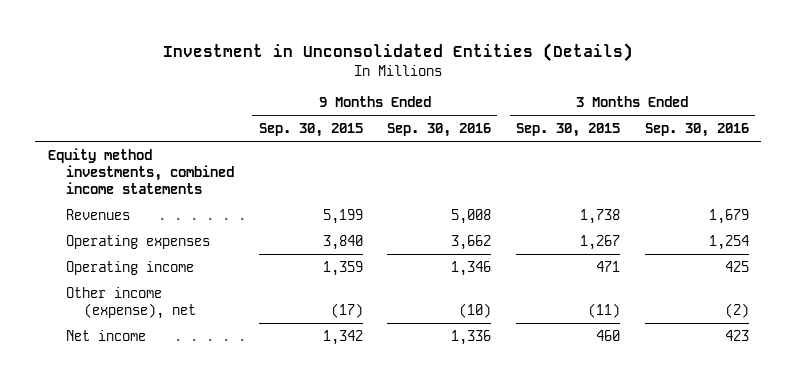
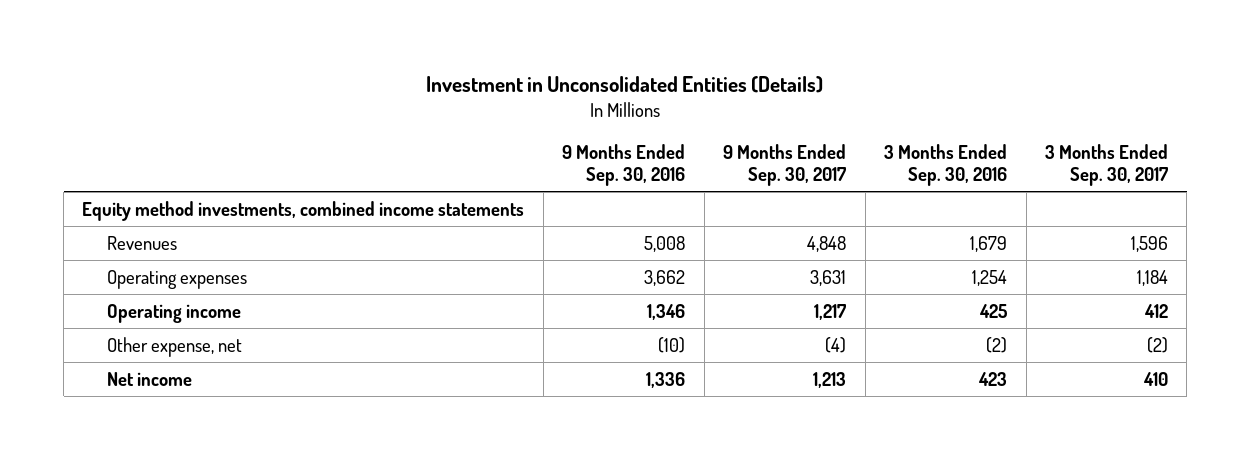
- | 9 Months Ended Sep. 30, 2015 | 9 Months Ended Sep. 30, 2016 | 3 Months Ended Sep. 30, 2015 | 3 Months Ended Sep. 30, 2016
+ | 9 Months Ended Sep. 30, 2016 | 9 Months Ended Sep. 30, 2017 | 3 Months Ended Sep. 30, 2016 | 3 Months Ended Sep. 30, 2017
- Other income (expense), net | (17) | (10) | (11) | (2)
+ Other expense, net | (10) | (4) | (2) | (2)

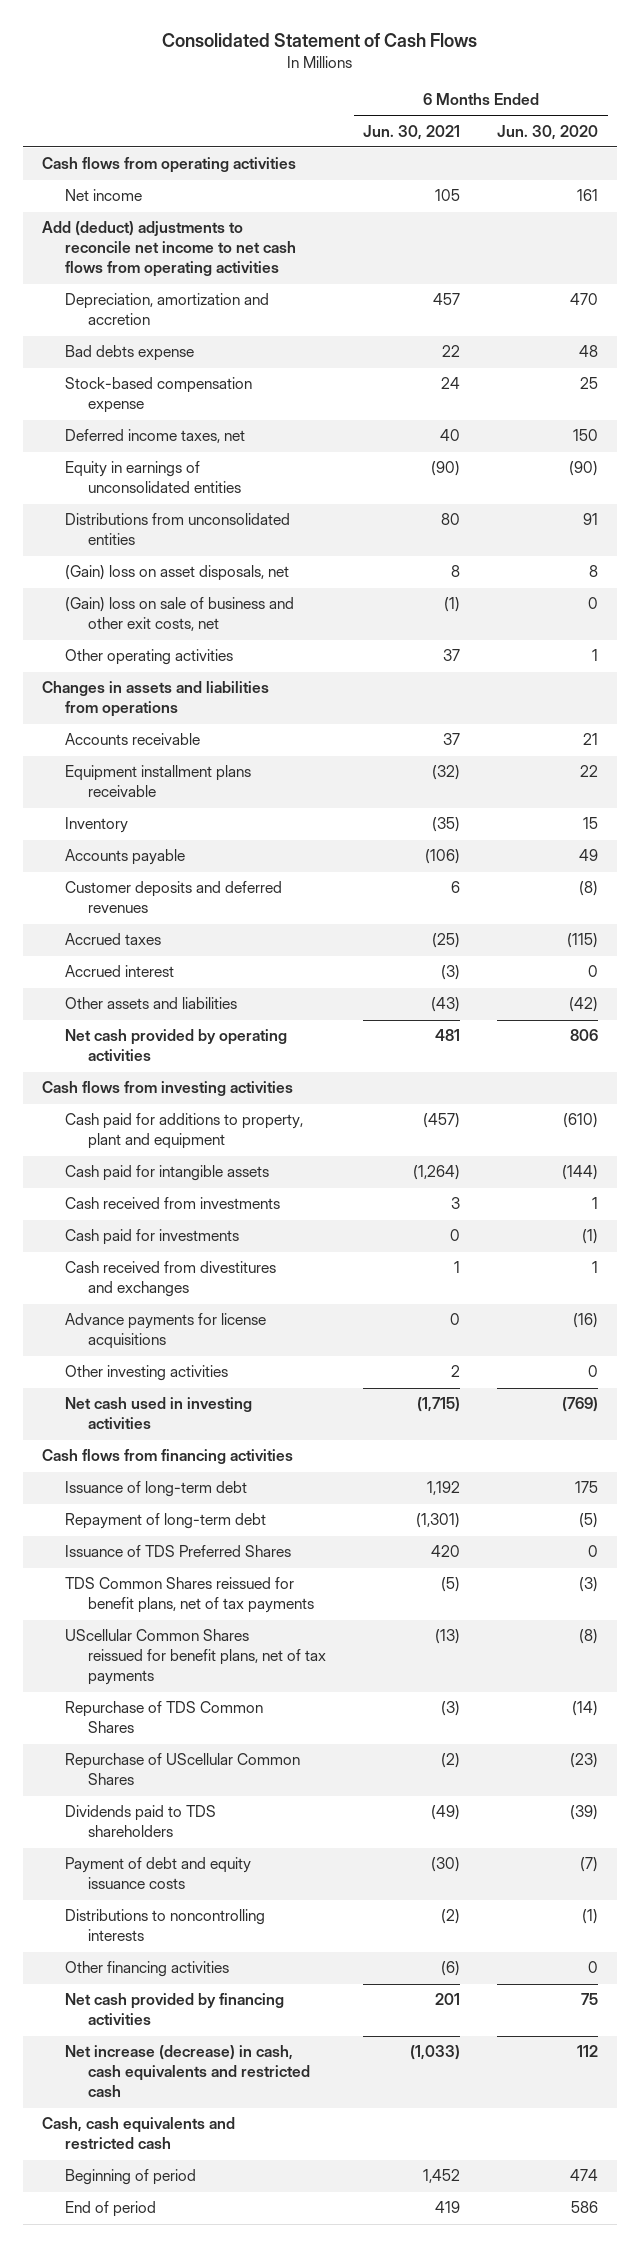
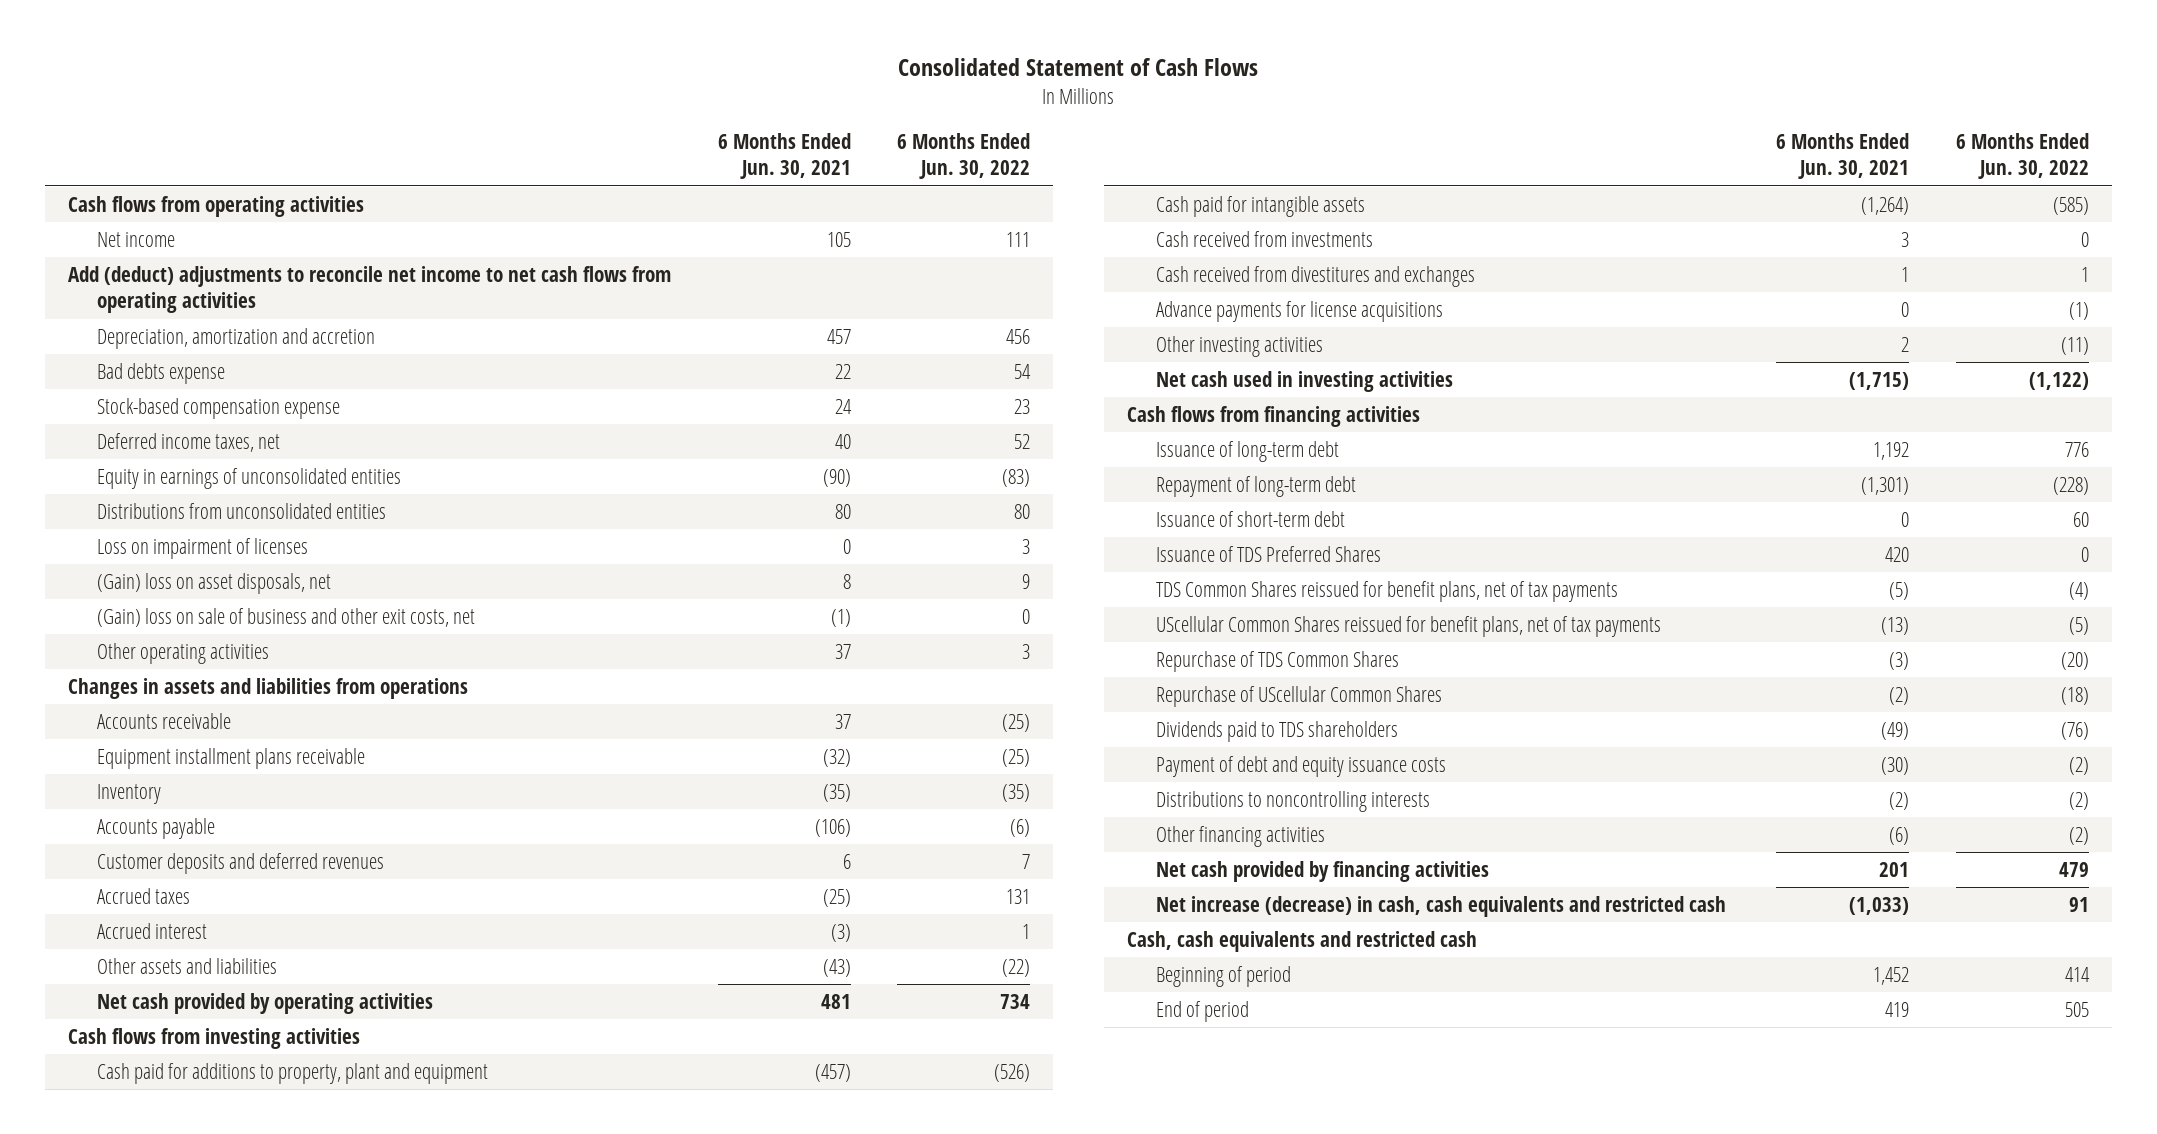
- | 6 Months Ended Jun. 30, 2021 | 6 Months Ended Jun. 30, 2020
+ | 6 Months Ended Jun. 30, 2021 | 6 Months Ended Jun. 30, 2022
+ Loss on impairment of licenses | 0 | 3
- Cash paid for investments | 0 | (1)
+ Issuance of short-term debt | 0 | 60

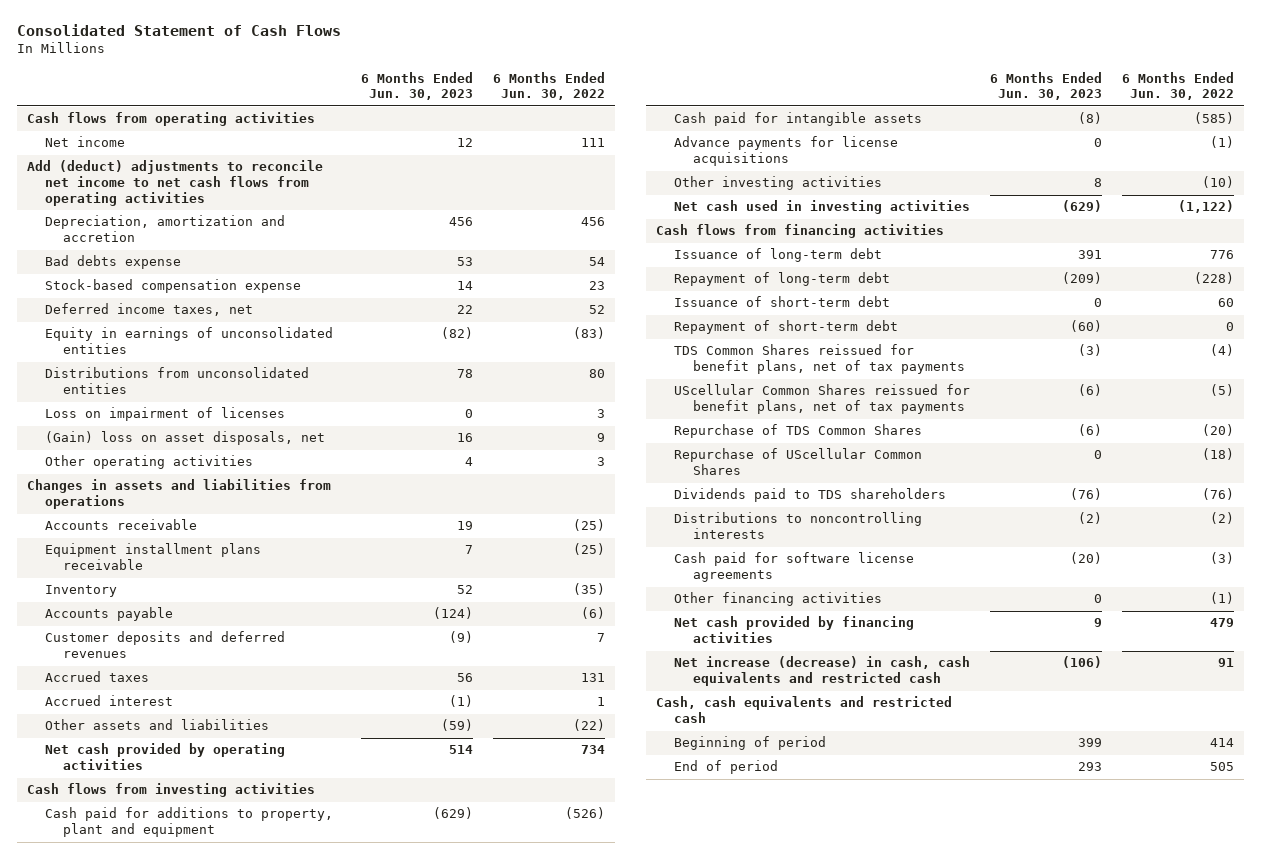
- | 6 Months Ended Jun. 30, 2021 | 6 Months Ended Jun. 30, 2022
+ | 6 Months Ended Jun. 30, 2023 | 6 Months Ended Jun. 30, 2022
- (Gain) loss on sale of business and other exit costs, net | (1) | 0
- Cash received from investments | 3 | 0
- Cash received from divestitures and exchanges | 1 | 1
- Other investing activities | 2 | (11)
+ Other investing activities | 8 | (10)
- Issuance of TDS Preferred Shares | 420 | 0
+ Repayment of short-term debt | (60) | 0
- Payment of debt and equity issuance costs | (30) | (2)
- Other financing activities | (6) | (2)
+ Cash paid for software license agreements | (20) | (3)
+ Other financing activities | 0 | (1)

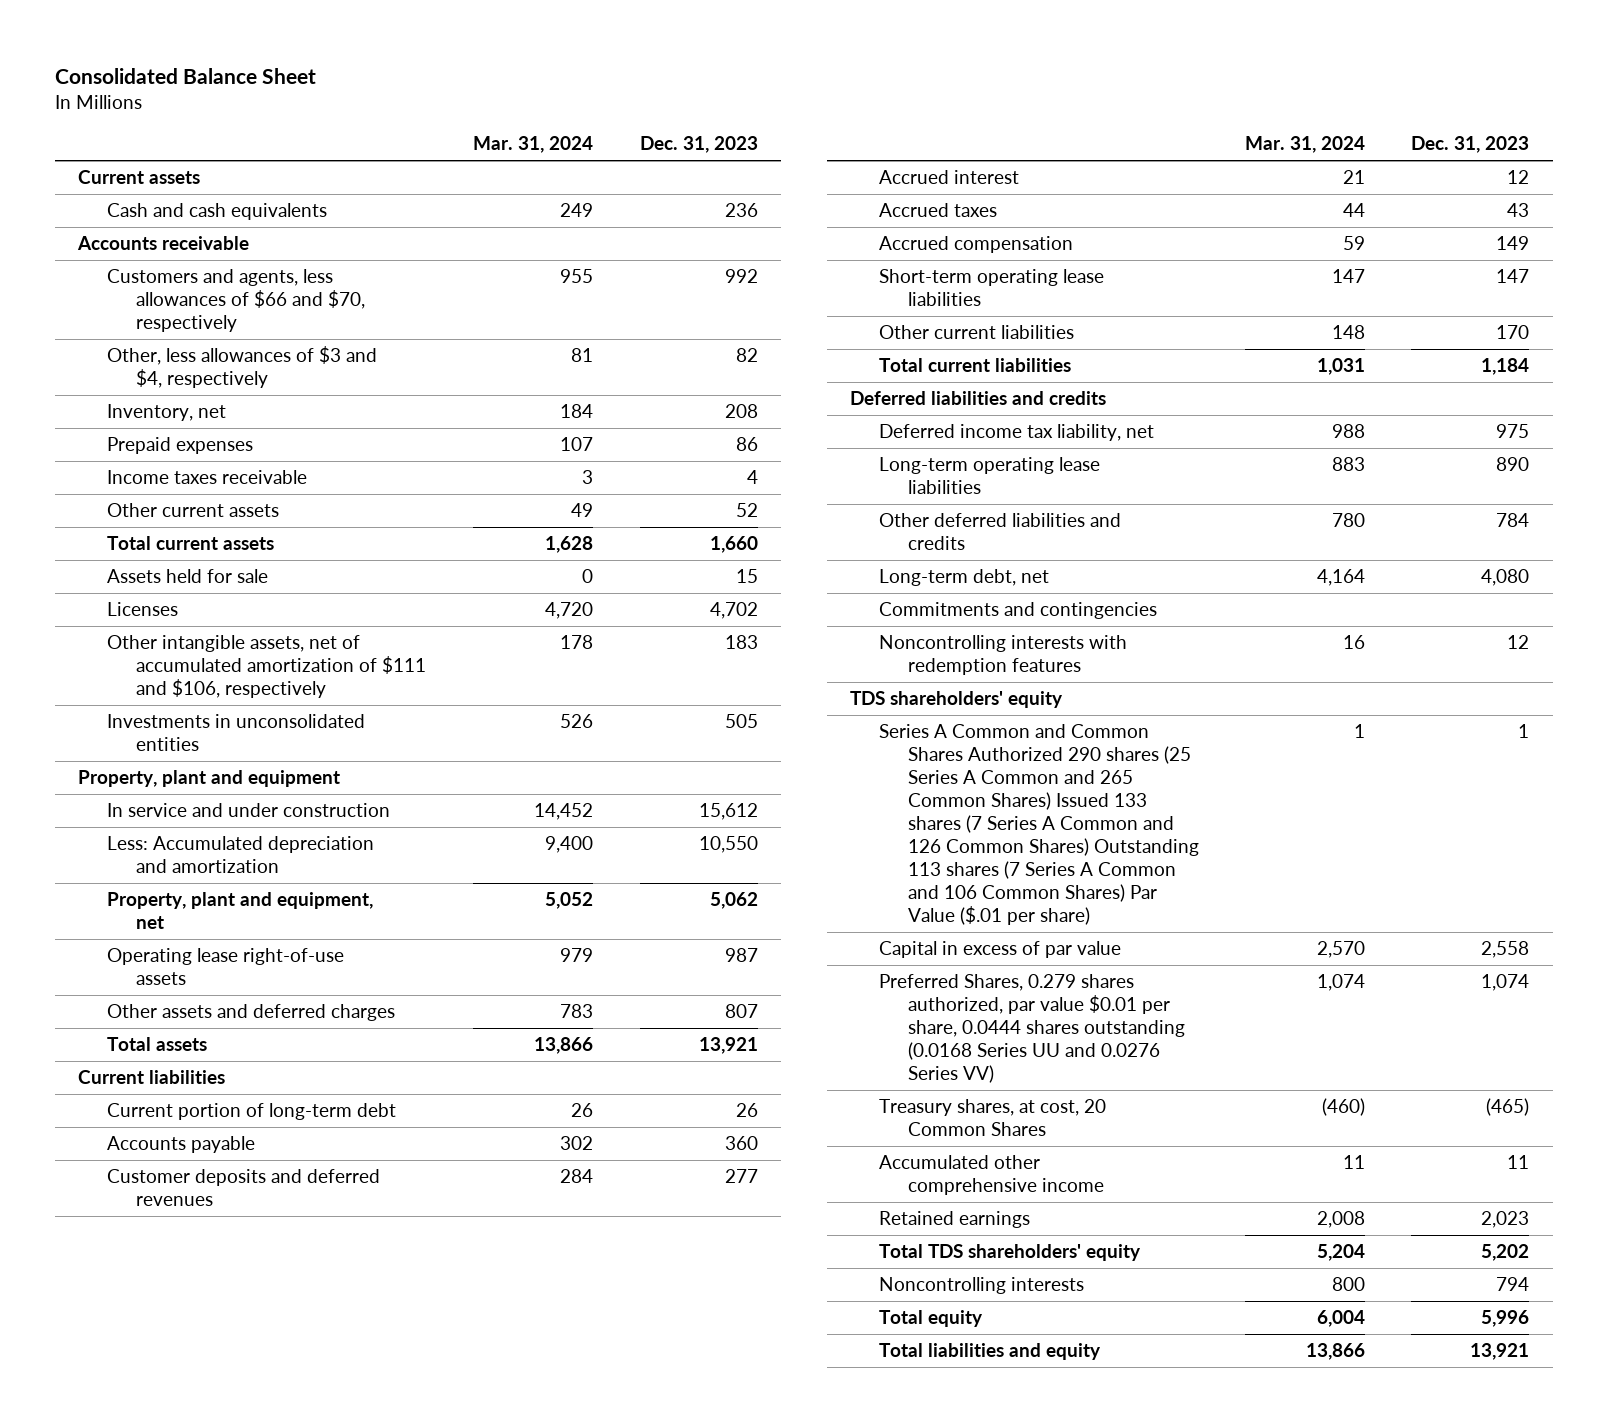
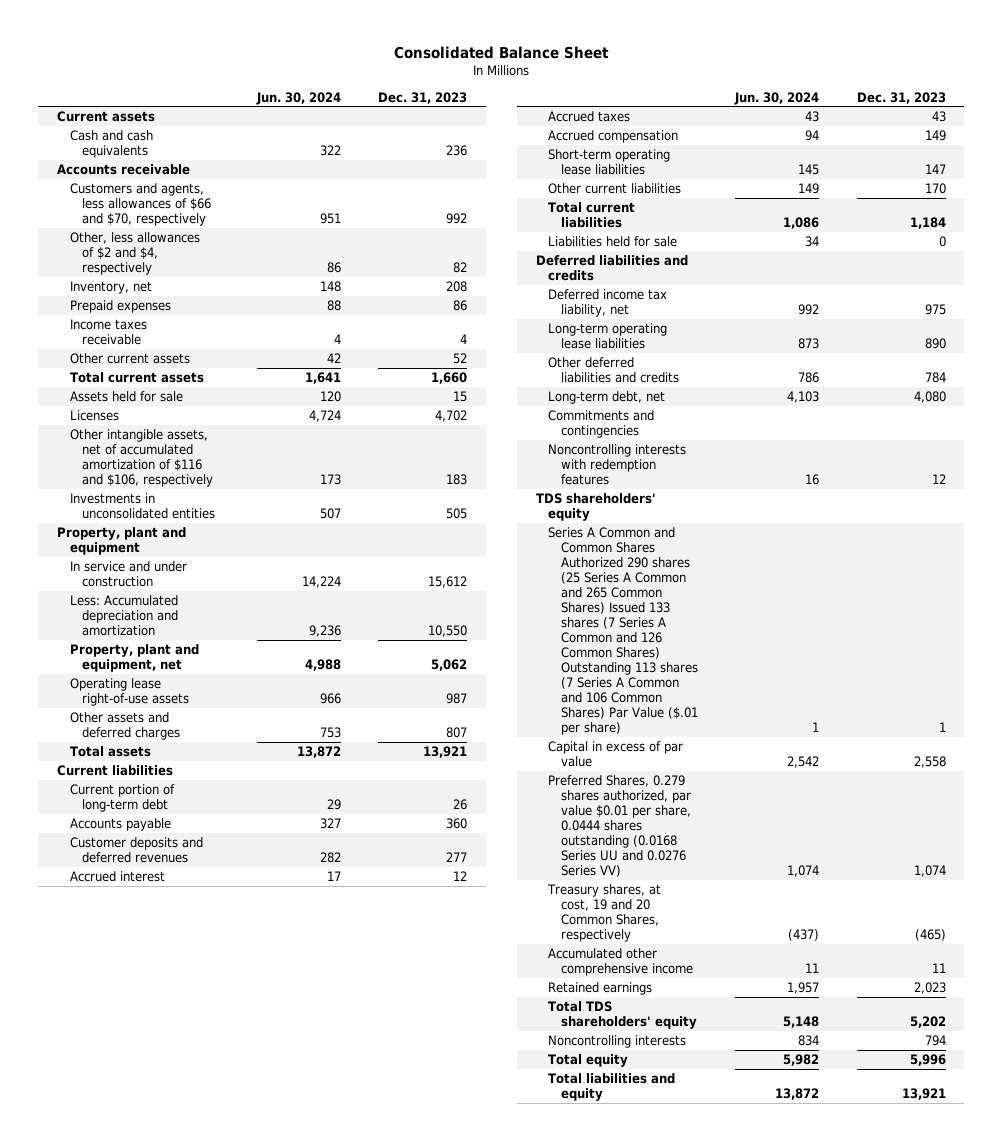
- | Mar. 31, 2024 | Dec. 31, 2023
+ | Jun. 30, 2024 | Dec. 31, 2023
- Other, less allowances of $3 and $4, respectively | 81 | 82
+ Other, less allowances of $2 and $4, respectively | 86 | 82
- Other intangible assets, net of accumulated amortization of $111 and $106, respectively | 178 | 183
+ Other intangible assets, net of accumulated amortization of $116 and $106, respectively | 173 | 183
+ Liabilities held for sale | 34 | 0
- Treasury shares, at cost, 20 Common Shares | (460) | (465)
+ Treasury shares, at cost, 19 and 20 Common Shares, respectively | (437) | (465)

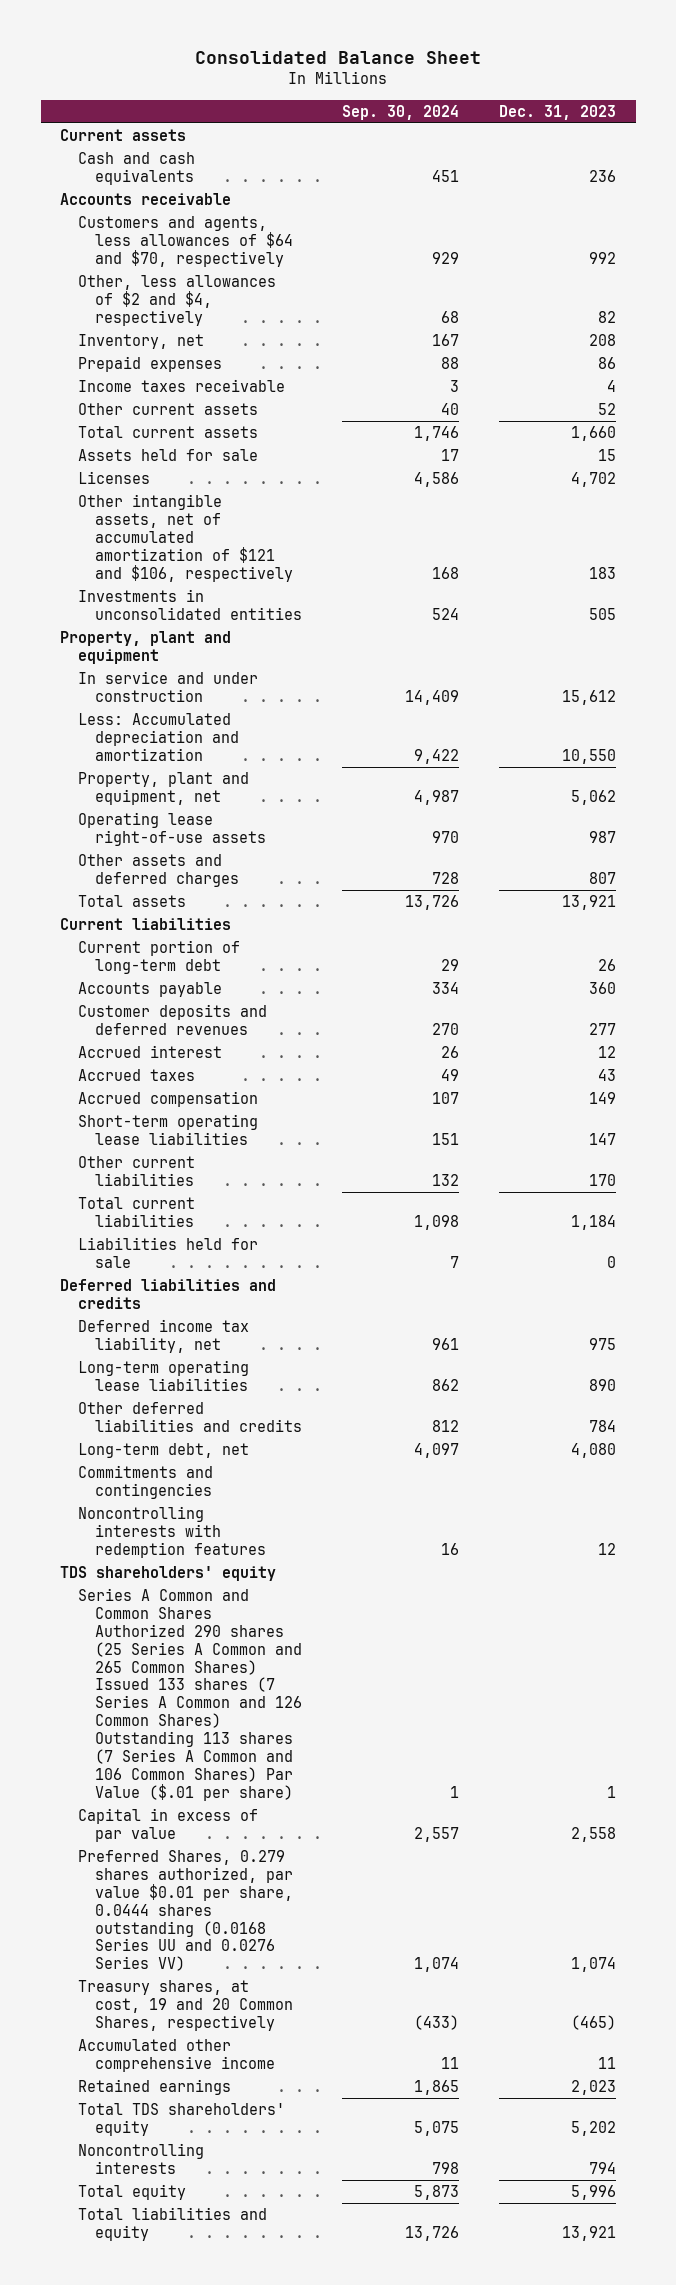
- | Jun. 30, 2024 | Dec. 31, 2023
+ | Sep. 30, 2024 | Dec. 31, 2023
- Customers and agents, less allowances of $66 and $70, respectively | 951 | 992
+ Customers and agents, less allowances of $64 and $70, respectively | 929 | 992
- Other intangible assets, net of accumulated amortization of $116 and $106, respectively | 173 | 183
+ Other intangible assets, net of accumulated amortization of $121 and $106, respectively | 168 | 183

